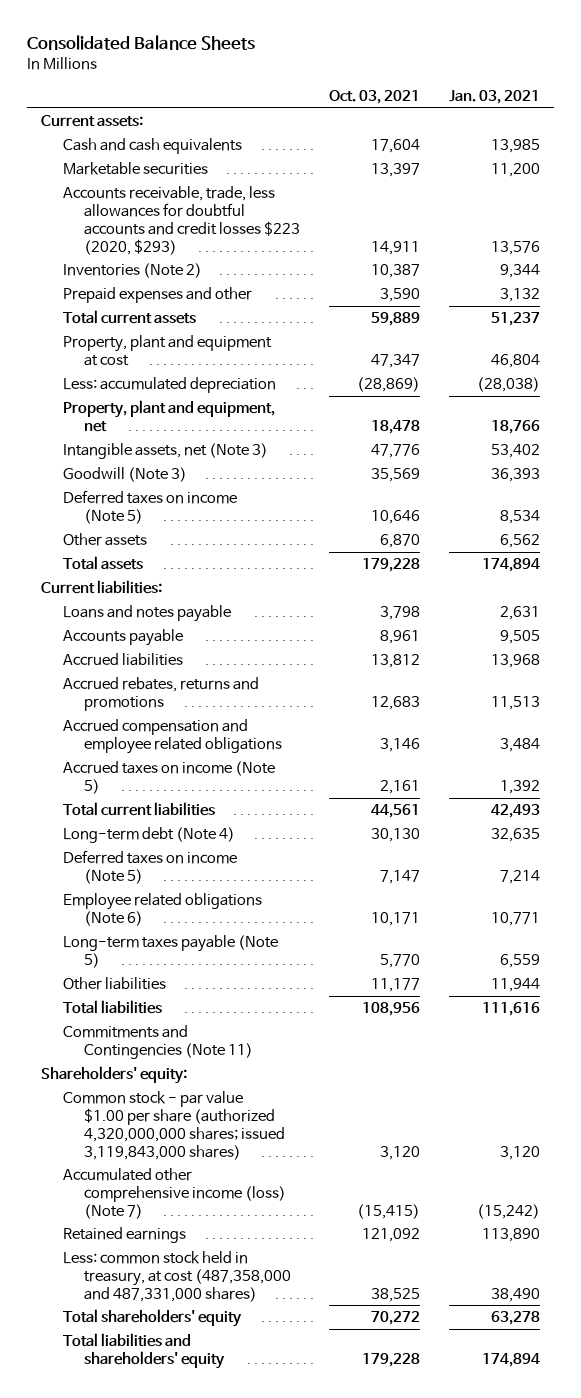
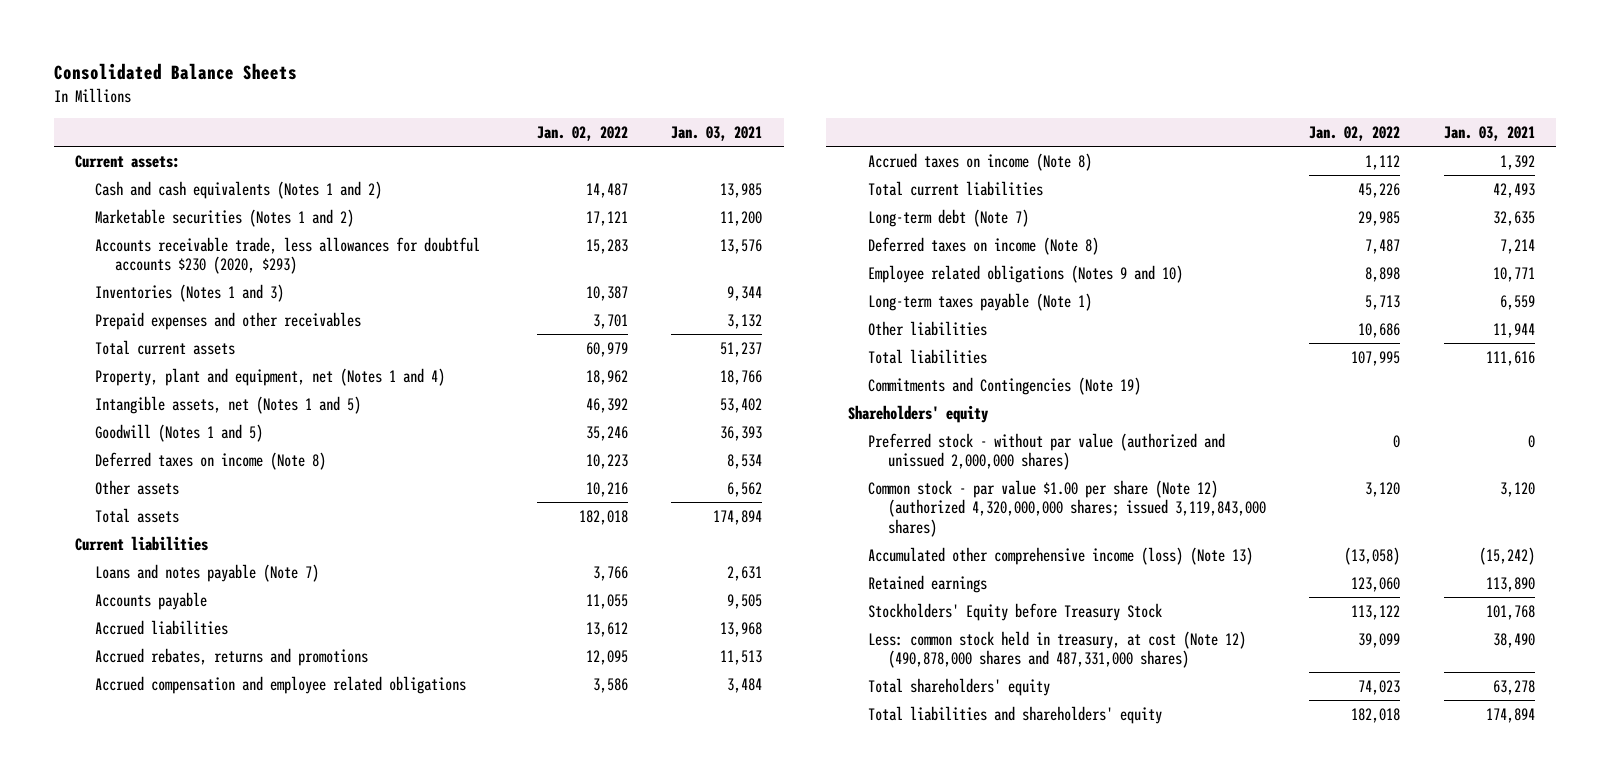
- | Oct. 03, 2021 | Jan. 03, 2021
+ | Jan. 02, 2022 | Jan. 03, 2021
- Cash and cash equivalents | 17,604 | 13,985
- Marketable securities | 13,397 | 11,200
- Accounts receivable, trade, less allowances for doubtful accounts and credit losses $223 (2020, $293) | 14,911 | 13,576
- Inventories (Note 2) | 10,387 | 9,344
- Prepaid expenses and other | 3,590 | 3,132
+ Cash and cash equivalents (Notes 1 and 2) | 14,487 | 13,985
+ Marketable securities (Notes 1 and 2) | 17,121 | 11,200
+ Accounts receivable trade, less allowances for doubtful accounts $230 (2020, $293) | 15,283 | 13,576
+ Inventories (Notes 1 and 3) | 10,387 | 9,344
+ Prepaid expenses and other receivables | 3,701 | 3,132
- Property, plant and equipment at cost | 47,347 | 46,804
- Less: accumulated depreciation | (28,869) | (28,038)
- Property, plant and equipment, net | 18,478 | 18,766
- Intangible assets, net (Note 3) | 47,776 | 53,402
- Goodwill (Note 3) | 35,569 | 36,393
- Deferred taxes on income (Note 5) | 10,646 | 8,534
+ Property, plant and equipment, net (Notes 1 and 4) | 18,962 | 18,766
+ Intangible assets, net (Notes 1 and 5) | 46,392 | 53,402
+ Goodwill (Notes 1 and 5) | 35,246 | 36,393
+ Deferred taxes on income (Note 8) | 10,223 | 8,534
- Current liabilities:
- Loans and notes payable | 3,798 | 2,631
+ Current liabilities
+ Loans and notes payable (Note 7) | 3,766 | 2,631
- Accrued taxes on income (Note 5) | 2,161 | 1,392
+ Accrued taxes on income (Note 8) | 1,112 | 1,392
- Long-term debt (Note 4) | 30,130 | 32,635
- Deferred taxes on income (Note 5) | 7,147 | 7,214
- Employee related obligations (Note 6) | 10,171 | 10,771
- Long-term taxes payable (Note 5) | 5,770 | 6,559
+ Long-term debt (Note 7) | 29,985 | 32,635
+ Deferred taxes on income (Note 8) | 7,487 | 7,214
+ Employee related obligations (Notes 9 and 10) | 8,898 | 10,771
+ Long-term taxes payable (Note 1) | 5,713 | 6,559
- Commitments and Contingencies (Note 11)
- Shareholders' equity:
- Common stock - par value $1.00 per share (authorized 4,320,000,000 shares; issued 3,119,843,000 shares) | 3,120 | 3,120
- Accumulated other comprehensive income (loss) (Note 7) | (15,415) | (15,242)
+ Commitments and Contingencies (Note 19)
+ Shareholders' equity
+ Preferred stock - without par value (authorized and unissued 2,000,000 shares) | 0 | 0
+ Common stock - par value $1.00 per share (Note 12) (authorized 4,320,000,000 shares; issued 3,119,843,000 shares) | 3,120 | 3,120
+ Accumulated other comprehensive income (loss) (Note 13) | (13,058) | (15,242)
- Less: common stock held in treasury, at cost (487,358,000 and 487,331,000 shares) | 38,525 | 38,490
+ Stockholders' Equity before Treasury Stock | 113,122 | 101,768
+ Less: common stock held in treasury, at cost (Note 12) (490,878,000 shares and 487,331,000 shares) | 39,099 | 38,490

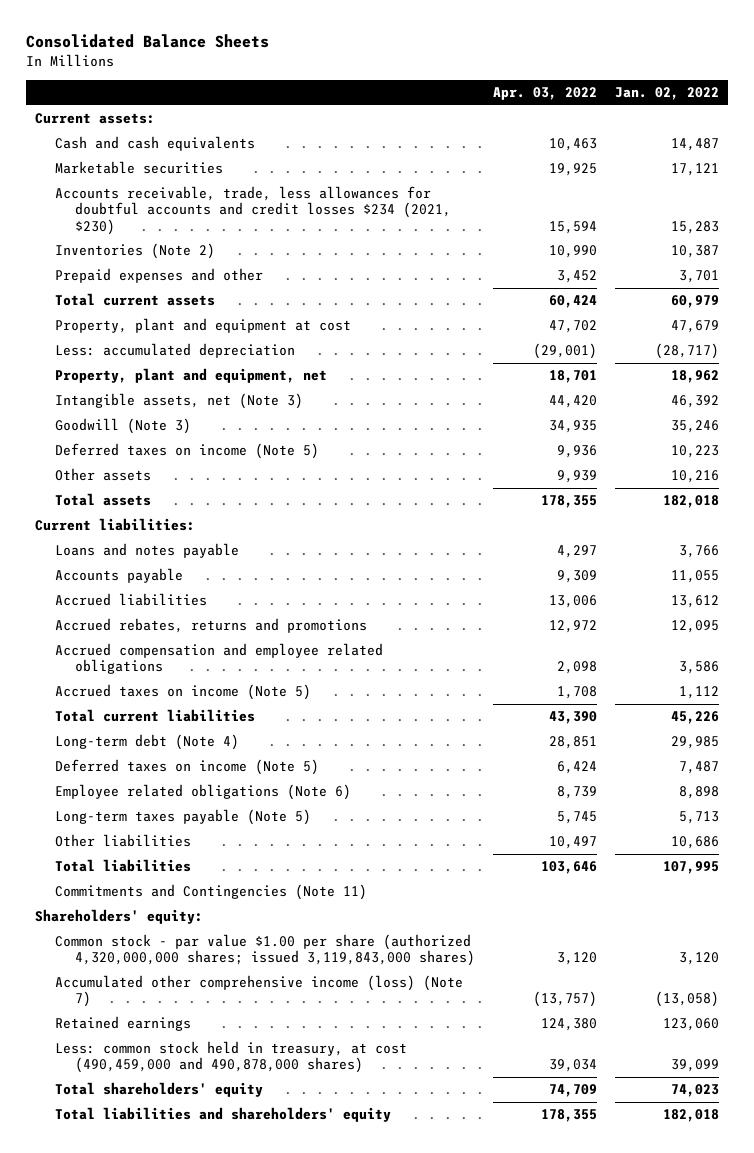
- | Jan. 02, 2022 | Jan. 03, 2021
+ | Apr. 03, 2022 | Jan. 02, 2022
- Cash and cash equivalents (Notes 1 and 2) | 14,487 | 13,985
- Marketable securities (Notes 1 and 2) | 17,121 | 11,200
- Accounts receivable trade, less allowances for doubtful accounts $230 (2020, $293) | 15,283 | 13,576
- Inventories (Notes 1 and 3) | 10,387 | 9,344
- Prepaid expenses and other receivables | 3,701 | 3,132
+ Cash and cash equivalents | 10,463 | 14,487
+ Marketable securities | 19,925 | 17,121
+ Accounts receivable, trade, less allowances for doubtful accounts and credit losses $234 (2021, $230) | 15,594 | 15,283
+ Inventories (Note 2) | 10,990 | 10,387
+ Prepaid expenses and other | 3,452 | 3,701
- Property, plant and equipment, net (Notes 1 and 4) | 18,962 | 18,766
- Intangible assets, net (Notes 1 and 5) | 46,392 | 53,402
- Goodwill (Notes 1 and 5) | 35,246 | 36,393
- Deferred taxes on income (Note 8) | 10,223 | 8,534
+ Property, plant and equipment at cost | 47,702 | 47,679
+ Less: accumulated depreciation | (29,001) | (28,717)
+ Property, plant and equipment, net | 18,701 | 18,962
+ Intangible assets, net (Note 3) | 44,420 | 46,392
+ Goodwill (Note 3) | 34,935 | 35,246
+ Deferred taxes on income (Note 5) | 9,936 | 10,223
- Current liabilities
- Loans and notes payable (Note 7) | 3,766 | 2,631
+ Current liabilities:
+ Loans and notes payable | 4,297 | 3,766
- Accrued taxes on income (Note 8) | 1,112 | 1,392
+ Accrued taxes on income (Note 5) | 1,708 | 1,112
- Long-term debt (Note 7) | 29,985 | 32,635
- Deferred taxes on income (Note 8) | 7,487 | 7,214
- Employee related obligations (Notes 9 and 10) | 8,898 | 10,771
- Long-term taxes payable (Note 1) | 5,713 | 6,559
+ Long-term debt (Note 4) | 28,851 | 29,985
+ Deferred taxes on income (Note 5) | 6,424 | 7,487
+ Employee related obligations (Note 6) | 8,739 | 8,898
+ Long-term taxes payable (Note 5) | 5,745 | 5,713
- Commitments and Contingencies (Note 19)
- Shareholders' equity
- Preferred stock - without par value (authorized and unissued 2,000,000 shares) | 0 | 0
- Common stock - par value $1.00 per share (Note 12) (authorized 4,320,000,000 shares; issued 3,119,843,000 shares) | 3,120 | 3,120
- Accumulated other comprehensive income (loss) (Note 13) | (13,058) | (15,242)
+ Commitments and Contingencies (Note 11)
+ Shareholders' equity:
+ Common stock - par value $1.00 per share (authorized 4,320,000,000 shares; issued 3,119,843,000 shares) | 3,120 | 3,120
+ Accumulated other comprehensive income (loss) (Note 7) | (13,757) | (13,058)
- Stockholders' Equity before Treasury Stock | 113,122 | 101,768
- Less: common stock held in treasury, at cost (Note 12) (490,878,000 shares and 487,331,000 shares) | 39,099 | 38,490
+ Less: common stock held in treasury, at cost (490,459,000 and 490,878,000 shares) | 39,034 | 39,099

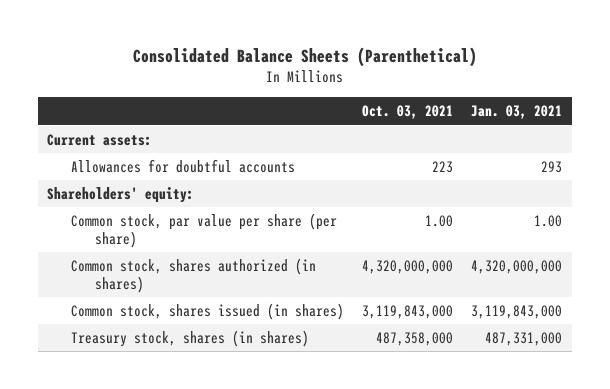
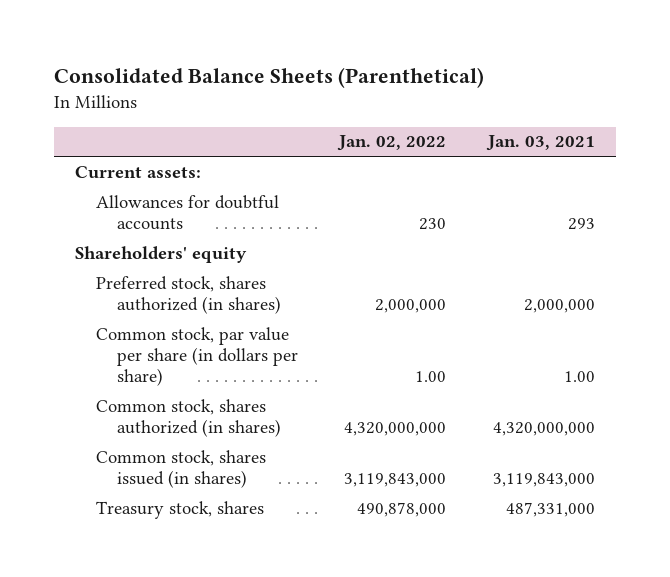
- | Oct. 03, 2021 | Jan. 03, 2021
+ | Jan. 02, 2022 | Jan. 03, 2021
- Shareholders' equity:
- Common stock, par value per share (per share) | 1.00 | 1.00
+ Shareholders' equity
+ Preferred stock, shares authorized (in shares) | 2,000,000 | 2,000,000
+ Common stock, par value per share (in dollars per share) | 1.00 | 1.00
- Treasury stock, shares (in shares) | 487,358,000 | 487,331,000
+ Treasury stock, shares | 490,878,000 | 487,331,000

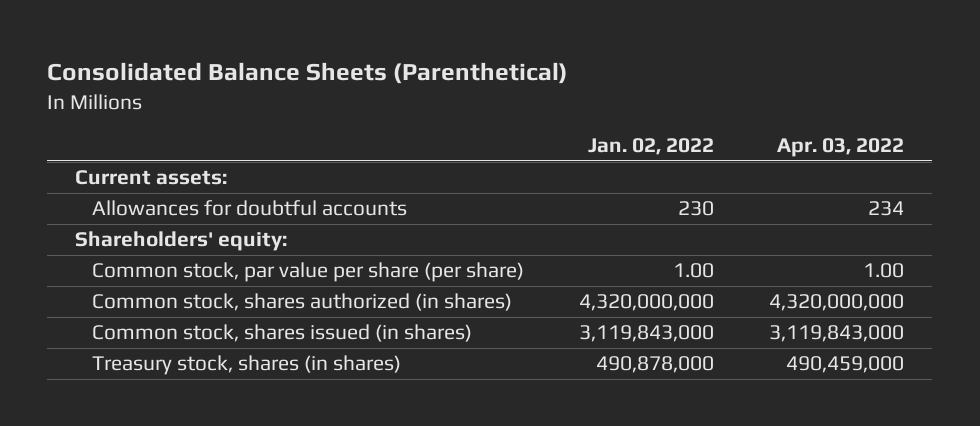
- | Jan. 02, 2022 | Jan. 03, 2021
+ | Jan. 02, 2022 | Apr. 03, 2022
- Shareholders' equity
- Preferred stock, shares authorized (in shares) | 2,000,000 | 2,000,000
- Common stock, par value per share (in dollars per share) | 1.00 | 1.00
+ Shareholders' equity:
+ Common stock, par value per share (per share) | 1.00 | 1.00
- Treasury stock, shares | 490,878,000 | 487,331,000
+ Treasury stock, shares (in shares) | 490,878,000 | 490,459,000

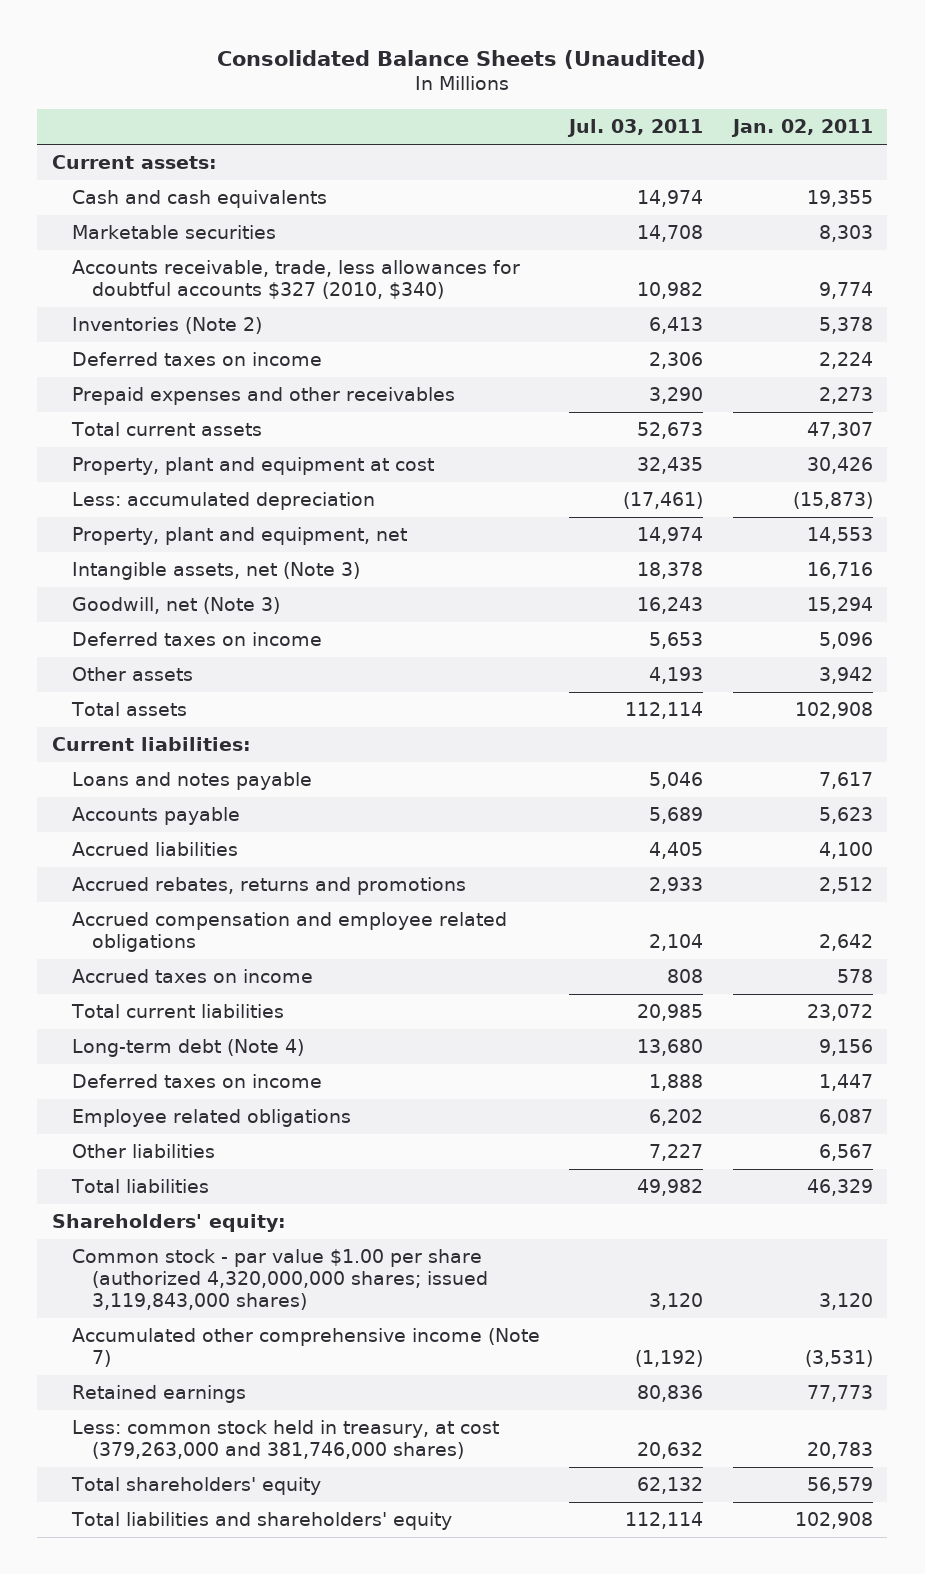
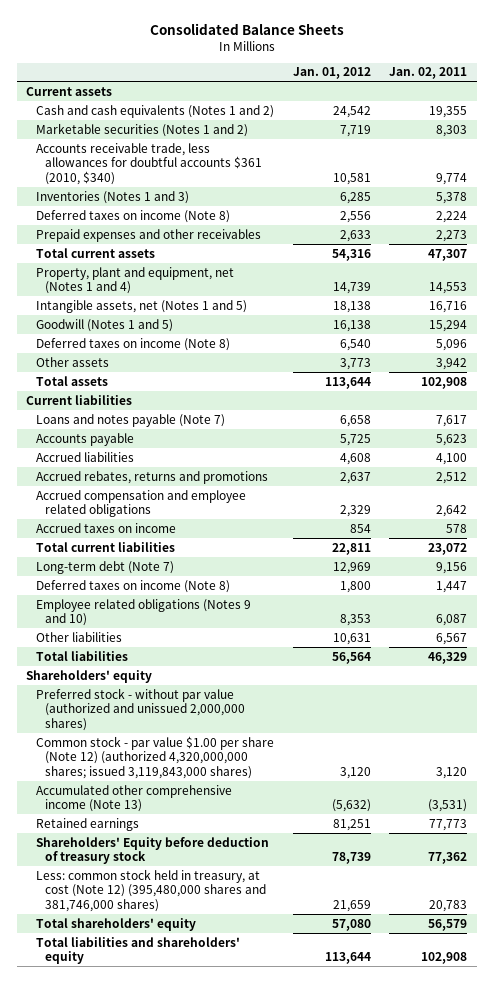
- Consolidated Balance Sheets (Unaudited)
+ Consolidated Balance Sheets
- | Jul. 03, 2011 | Jan. 02, 2011
+ | Jan. 01, 2012 | Jan. 02, 2011
- Current assets:
- Cash and cash equivalents | 14,974 | 19,355
- Marketable securities | 14,708 | 8,303
- Accounts receivable, trade, less allowances for doubtful accounts $327 (2010, $340) | 10,982 | 9,774
- Inventories (Note 2) | 6,413 | 5,378
- Deferred taxes on income | 2,306 | 2,224
+ Current assets
+ Cash and cash equivalents (Notes 1 and 2) | 24,542 | 19,355
+ Marketable securities (Notes 1 and 2) | 7,719 | 8,303
+ Accounts receivable trade, less allowances for doubtful accounts $361 (2010, $340) | 10,581 | 9,774
+ Inventories (Notes 1 and 3) | 6,285 | 5,378
+ Deferred taxes on income (Note 8) | 2,556 | 2,224
- Property, plant and equipment at cost | 32,435 | 30,426
- Less: accumulated depreciation | (17,461) | (15,873)
- Property, plant and equipment, net | 14,974 | 14,553
- Intangible assets, net (Note 3) | 18,378 | 16,716
- Goodwill, net (Note 3) | 16,243 | 15,294
- Deferred taxes on income | 5,653 | 5,096
+ Property, plant and equipment, net (Notes 1 and 4) | 14,739 | 14,553
+ Intangible assets, net (Notes 1 and 5) | 18,138 | 16,716
+ Goodwill (Notes 1 and 5) | 16,138 | 15,294
+ Deferred taxes on income (Note 8) | 6,540 | 5,096
- Current liabilities:
- Loans and notes payable | 5,046 | 7,617
+ Current liabilities
+ Loans and notes payable (Note 7) | 6,658 | 7,617
- Long-term debt (Note 4) | 13,680 | 9,156
- Deferred taxes on income | 1,888 | 1,447
- Employee related obligations | 6,202 | 6,087
+ Long-term debt (Note 7) | 12,969 | 9,156
+ Deferred taxes on income (Note 8) | 1,800 | 1,447
+ Employee related obligations (Notes 9 and 10) | 8,353 | 6,087
- Shareholders' equity:
- Common stock - par value $1.00 per share (authorized 4,320,000,000 shares; issued 3,119,843,000 shares) | 3,120 | 3,120
- Accumulated other comprehensive income (Note 7) | (1,192) | (3,531)
+ Shareholders' equity
+ Preferred stock - without par value (authorized and unissued 2,000,000 shares)
+ Common stock - par value $1.00 per share (Note 12) (authorized 4,320,000,000 shares; issued 3,119,843,000 shares) | 3,120 | 3,120
+ Accumulated other comprehensive income (Note 13) | (5,632) | (3,531)
- Less: common stock held in treasury, at cost (379,263,000 and 381,746,000 shares) | 20,632 | 20,783
+ Shareholders' Equity before deduction of treasury stock | 78,739 | 77,362
+ Less: common stock held in treasury, at cost (Note 12) (395,480,000 shares and 381,746,000 shares) | 21,659 | 20,783

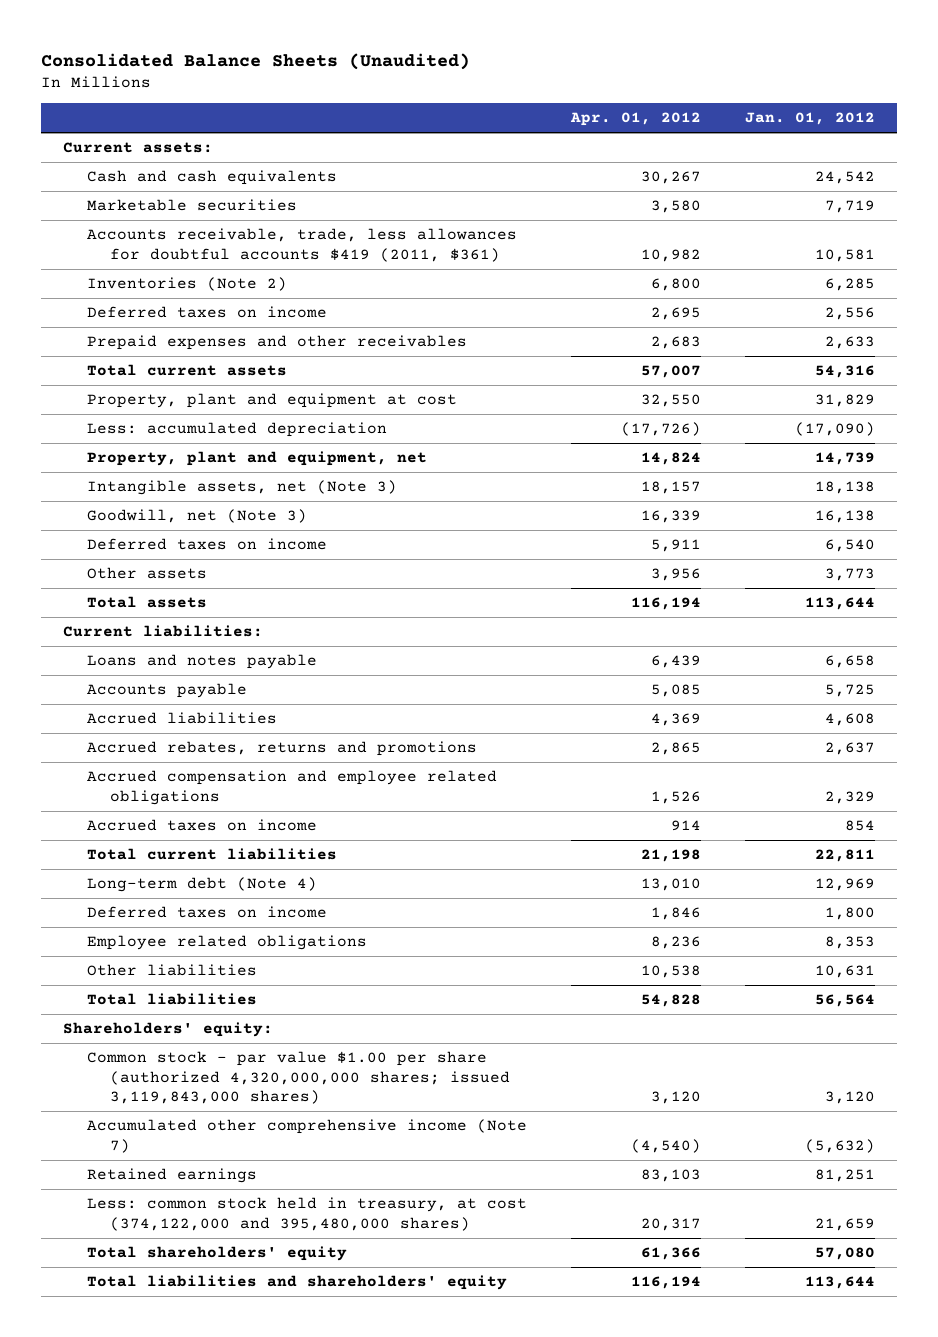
- Consolidated Balance Sheets
+ Consolidated Balance Sheets (Unaudited)
- | Jan. 01, 2012 | Jan. 02, 2011
+ | Apr. 01, 2012 | Jan. 01, 2012
- Current assets
- Cash and cash equivalents (Notes 1 and 2) | 24,542 | 19,355
- Marketable securities (Notes 1 and 2) | 7,719 | 8,303
- Accounts receivable trade, less allowances for doubtful accounts $361 (2010, $340) | 10,581 | 9,774
- Inventories (Notes 1 and 3) | 6,285 | 5,378
- Deferred taxes on income (Note 8) | 2,556 | 2,224
+ Current assets:
+ Cash and cash equivalents | 30,267 | 24,542
+ Marketable securities | 3,580 | 7,719
+ Accounts receivable, trade, less allowances for doubtful accounts $419 (2011, $361) | 10,982 | 10,581
+ Inventories (Note 2) | 6,800 | 6,285
+ Deferred taxes on income | 2,695 | 2,556
- Property, plant and equipment, net (Notes 1 and 4) | 14,739 | 14,553
- Intangible assets, net (Notes 1 and 5) | 18,138 | 16,716
- Goodwill (Notes 1 and 5) | 16,138 | 15,294
- Deferred taxes on income (Note 8) | 6,540 | 5,096
+ Property, plant and equipment at cost | 32,550 | 31,829
+ Less: accumulated depreciation | (17,726) | (17,090)
+ Property, plant and equipment, net | 14,824 | 14,739
+ Intangible assets, net (Note 3) | 18,157 | 18,138
+ Goodwill, net (Note 3) | 16,339 | 16,138
+ Deferred taxes on income | 5,911 | 6,540
- Current liabilities
- Loans and notes payable (Note 7) | 6,658 | 7,617
+ Current liabilities:
+ Loans and notes payable | 6,439 | 6,658
- Long-term debt (Note 7) | 12,969 | 9,156
- Deferred taxes on income (Note 8) | 1,800 | 1,447
- Employee related obligations (Notes 9 and 10) | 8,353 | 6,087
+ Long-term debt (Note 4) | 13,010 | 12,969
+ Deferred taxes on income | 1,846 | 1,800
+ Employee related obligations | 8,236 | 8,353
- Shareholders' equity
- Preferred stock - without par value (authorized and unissued 2,000,000 shares)
- Common stock - par value $1.00 per share (Note 12) (authorized 4,320,000,000 shares; issued 3,119,843,000 shares) | 3,120 | 3,120
- Accumulated other comprehensive income (Note 13) | (5,632) | (3,531)
+ Shareholders' equity:
+ Common stock - par value $1.00 per share (authorized 4,320,000,000 shares; issued 3,119,843,000 shares) | 3,120 | 3,120
+ Accumulated other comprehensive income (Note 7) | (4,540) | (5,632)
- Shareholders' Equity before deduction of treasury stock | 78,739 | 77,362
- Less: common stock held in treasury, at cost (Note 12) (395,480,000 shares and 381,746,000 shares) | 21,659 | 20,783
+ Less: common stock held in treasury, at cost (374,122,000 and 395,480,000 shares) | 20,317 | 21,659

